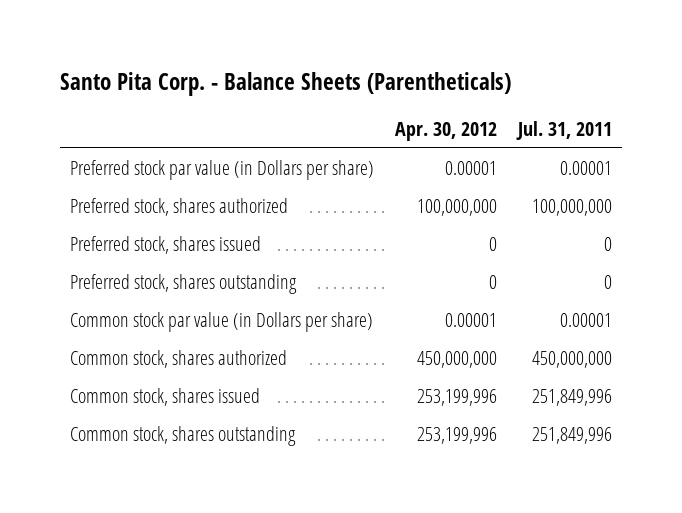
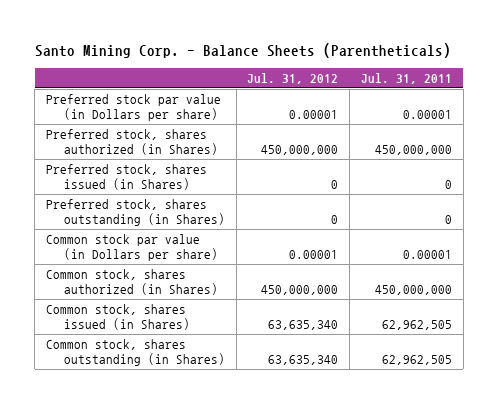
- Santo Pita Corp. - Balance Sheets (Parentheticals)
+ Santo Mining Corp. - Balance Sheets (Parentheticals)
- | Apr. 30, 2012 | Jul. 31, 2011
+ | Jul. 31, 2012 | Jul. 31, 2011
- Preferred stock, shares authorized | 100,000,000 | 100,000,000
- Preferred stock, shares issued | 0 | 0
- Preferred stock, shares outstanding | 0 | 0
+ Preferred stock, shares authorized (in Shares) | 450,000,000 | 450,000,000
+ Preferred stock, shares issued (in Shares) | 0 | 0
+ Preferred stock, shares outstanding (in Shares) | 0 | 0
- Common stock, shares authorized | 450,000,000 | 450,000,000
- Common stock, shares issued | 253,199,996 | 251,849,996
- Common stock, shares outstanding | 253,199,996 | 251,849,996
+ Common stock, shares authorized (in Shares) | 450,000,000 | 450,000,000
+ Common stock, shares issued (in Shares) | 63,635,340 | 62,962,505
+ Common stock, shares outstanding (in Shares) | 63,635,340 | 62,962,505

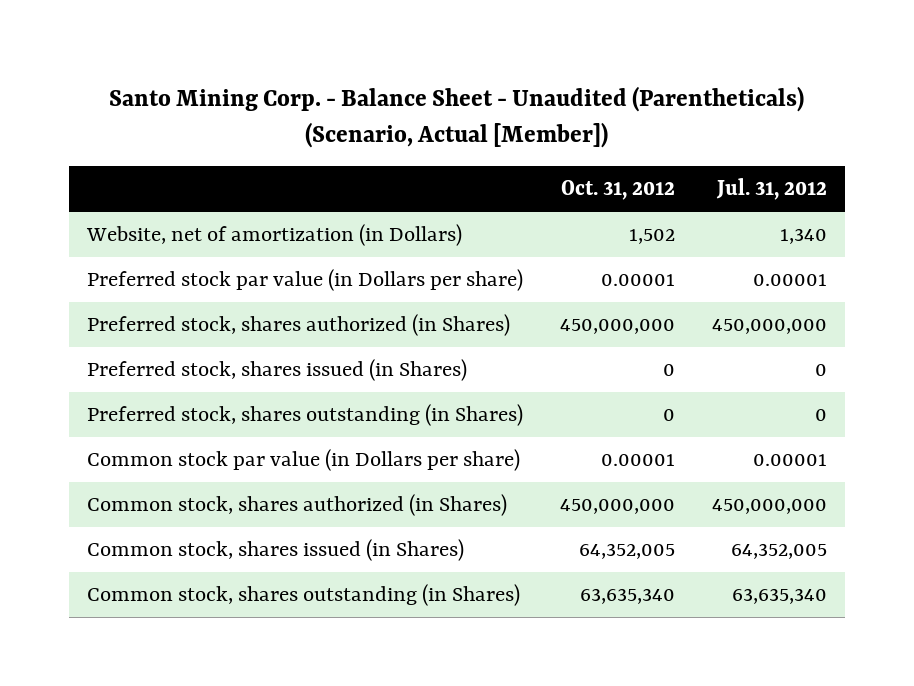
- Santo Mining Corp. - Balance Sheets (Parentheticals)
+ Santo Mining Corp. - Balance Sheet - Unaudited (Parentheticals) (Scenario, Actual [Member])
- | Jul. 31, 2012 | Jul. 31, 2011
+ | Oct. 31, 2012 | Jul. 31, 2012
+ Website, net of amortization (in Dollars) | 1,502 | 1,340
- Common stock, shares issued (in Shares) | 63,635,340 | 62,962,505
+ Common stock, shares issued (in Shares) | 64,352,005 | 64,352,005

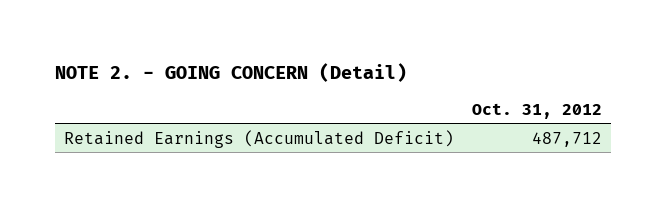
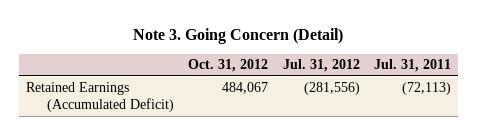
- NOTE 2. - GOING CONCERN (Detail)
+ Note 3. Going Concern (Detail)
- | Oct. 31, 2012
+ | Oct. 31, 2012 | Jul. 31, 2012 | Jul. 31, 2011
- Retained Earnings (Accumulated Deficit) | 487,712
+ Retained Earnings (Accumulated Deficit) | 484,067 | (281,556) | (72,113)

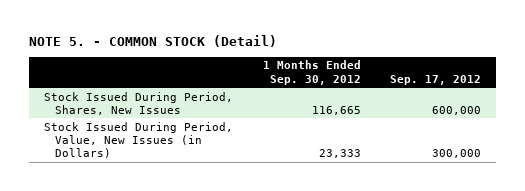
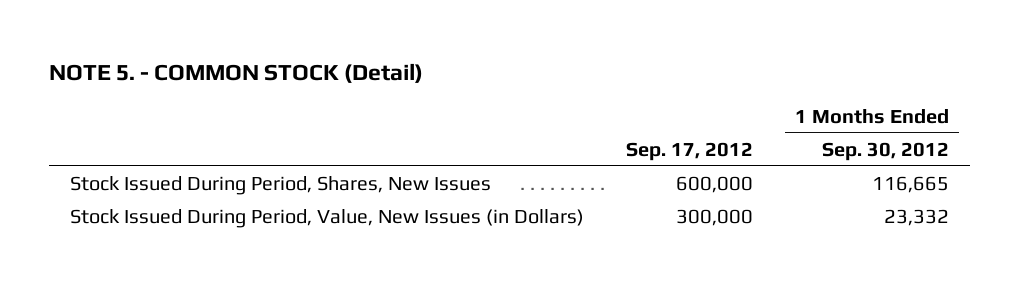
- | 1 Months Ended Sep. 30, 2012 | Sep. 17, 2012
+ | Sep. 17, 2012 | 1 Months Ended Sep. 30, 2012
- Stock Issued During Period, Value, New Issues (in Dollars) | 23,333 | 300,000
+ Stock Issued During Period, Value, New Issues (in Dollars) | 300,000 | 23,332

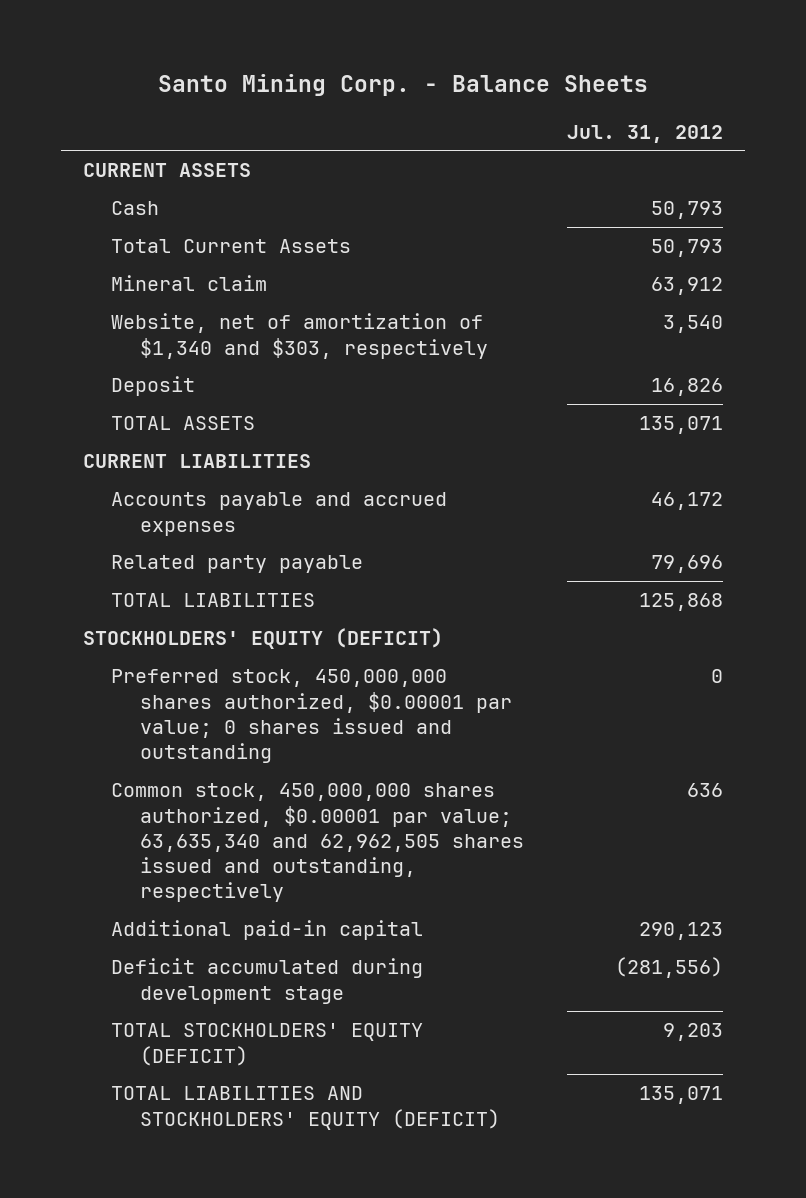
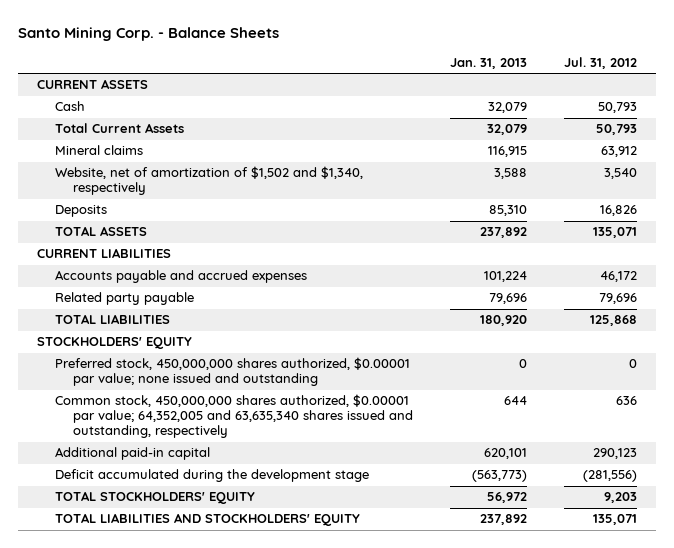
- | Jul. 31, 2012
+ | Jan. 31, 2013 | Jul. 31, 2012
- Mineral claim | 63,912
- Website, net of amortization of $1,340 and $303, respectively | 3,540
- Deposit | 16,826
+ Mineral claims | 116,915 | 63,912
+ Website, net of amortization of $1,502 and $1,340, respectively | 3,588 | 3,540
+ Deposits | 85,310 | 16,826
- STOCKHOLDERS' EQUITY (DEFICIT)
- Preferred stock, 450,000,000 shares authorized, $0.00001 par value; 0 shares issued and outstanding | 0
- Common stock, 450,000,000 shares authorized, $0.00001 par value; 63,635,340 and 62,962,505 shares issued and outstanding, respectively | 636
+ STOCKHOLDERS' EQUITY
+ Preferred stock, 450,000,000 shares authorized, $0.00001 par value; none issued and outstanding | 0 | 0
+ Common stock, 450,000,000 shares authorized, $0.00001 par value; 64,352,005 and 63,635,340 shares issued and outstanding, respectively | 644 | 636
- Deficit accumulated during development stage | (281,556)
- TOTAL STOCKHOLDERS' EQUITY (DEFICIT) | 9,203
- TOTAL LIABILITIES AND STOCKHOLDERS' EQUITY (DEFICIT) | 135,071
+ Deficit accumulated during the development stage | (563,773) | (281,556)
+ TOTAL STOCKHOLDERS' EQUITY | 56,972 | 9,203
+ TOTAL LIABILITIES AND STOCKHOLDERS' EQUITY | 237,892 | 135,071

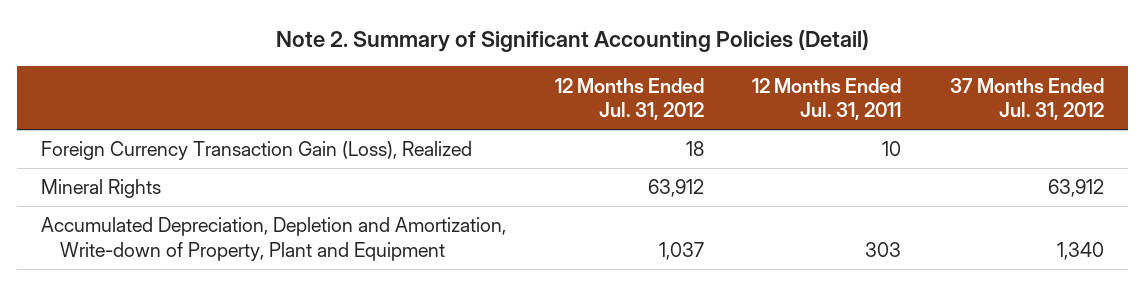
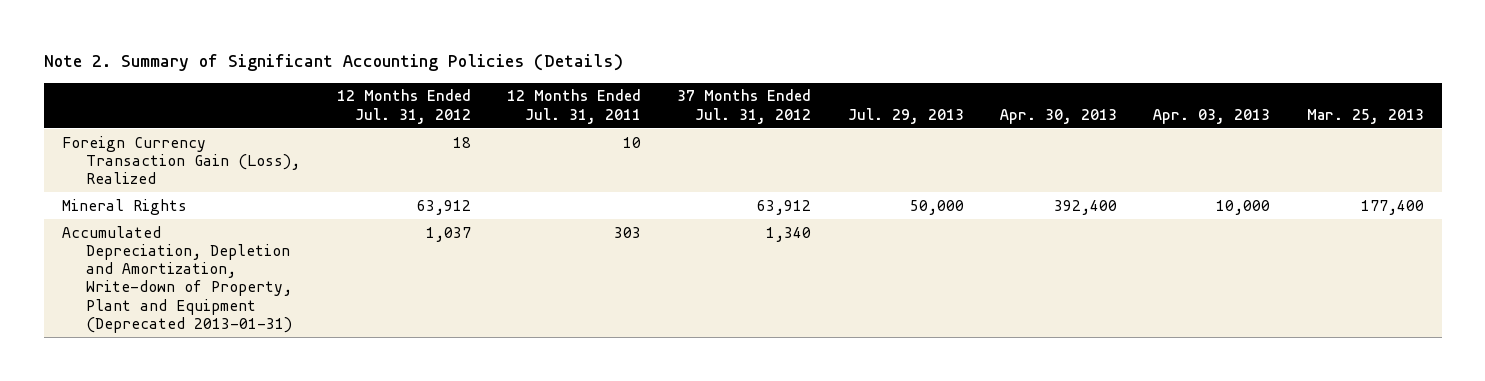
- Note 2. Summary of Significant Accounting Policies (Detail)
+ Note 2. Summary of Significant Accounting Policies (Details)
- | 12 Months Ended Jul. 31, 2012 | 12 Months Ended Jul. 31, 2011 | 37 Months Ended Jul. 31, 2012
+ | 12 Months Ended Jul. 31, 2012 | 12 Months Ended Jul. 31, 2011 | 37 Months Ended Jul. 31, 2012 | Jul. 29, 2013 | Apr. 30, 2013 | Apr. 03, 2013 | Mar. 25, 2013
- Accumulated Depreciation, Depletion and Amortization, Write-down of Property, Plant and Equipment | 1,037 | 303 | 1,340
+ Accumulated Depreciation, Depletion and Amortization, Write-down of Property, Plant and Equipment (Deprecated 2013-01-31) | 1,037 | 303 | 1,340 | | | |

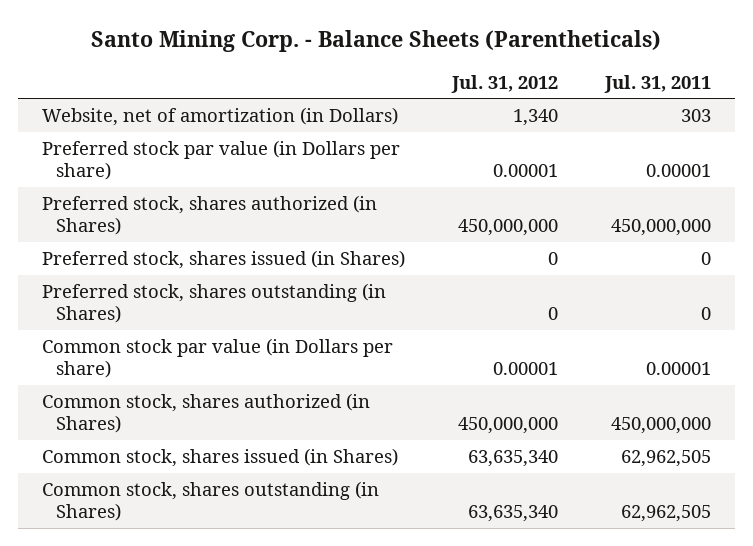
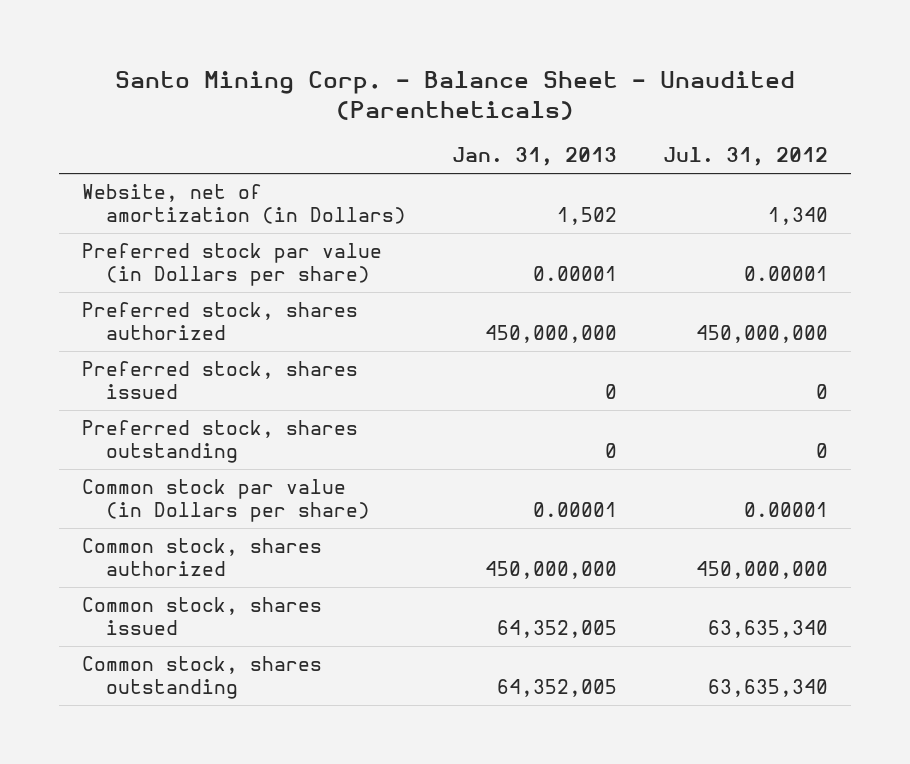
- Santo Mining Corp. - Balance Sheets (Parentheticals)
+ Santo Mining Corp. - Balance Sheet - Unaudited (Parentheticals)
- | Jul. 31, 2012 | Jul. 31, 2011
+ | Jan. 31, 2013 | Jul. 31, 2012
- Preferred stock, shares authorized (in Shares) | 450,000,000 | 450,000,000
- Preferred stock, shares issued (in Shares) | 0 | 0
- Preferred stock, shares outstanding (in Shares) | 0 | 0
+ Preferred stock, shares authorized | 450,000,000 | 450,000,000
+ Preferred stock, shares issued | 0 | 0
+ Preferred stock, shares outstanding | 0 | 0
- Common stock, shares authorized (in Shares) | 450,000,000 | 450,000,000
- Common stock, shares issued (in Shares) | 63,635,340 | 62,962,505
- Common stock, shares outstanding (in Shares) | 63,635,340 | 62,962,505
+ Common stock, shares authorized | 450,000,000 | 450,000,000
+ Common stock, shares issued | 64,352,005 | 63,635,340
+ Common stock, shares outstanding | 64,352,005 | 63,635,340

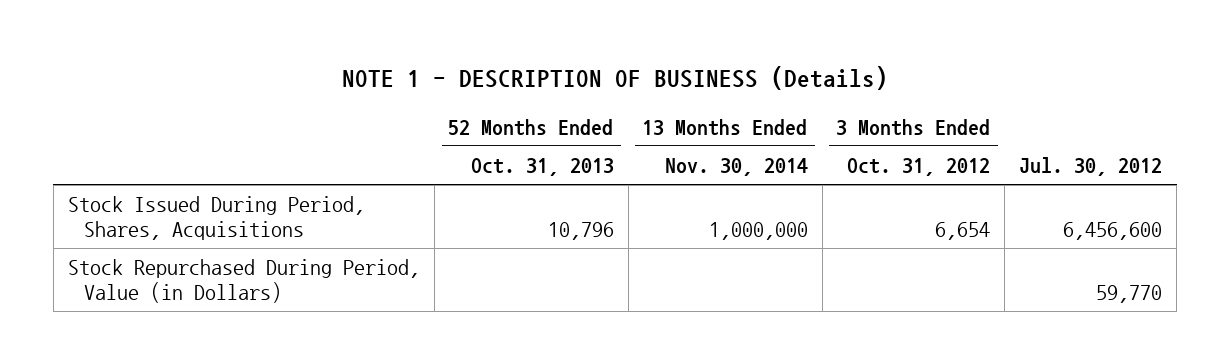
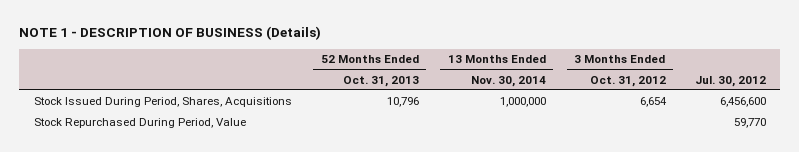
- Stock Repurchased During Period, Value (in Dollars) | | | | 59,770
+ Stock Repurchased During Period, Value | | | | 59,770

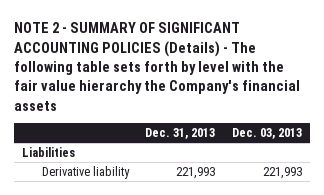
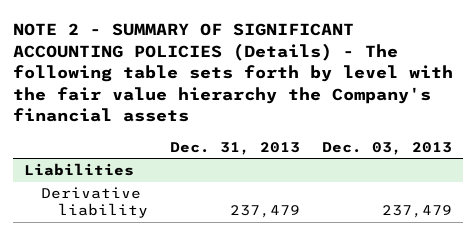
- Derivative liability | 221,993 | 221,993
+ Derivative liability | 237,479 | 237,479

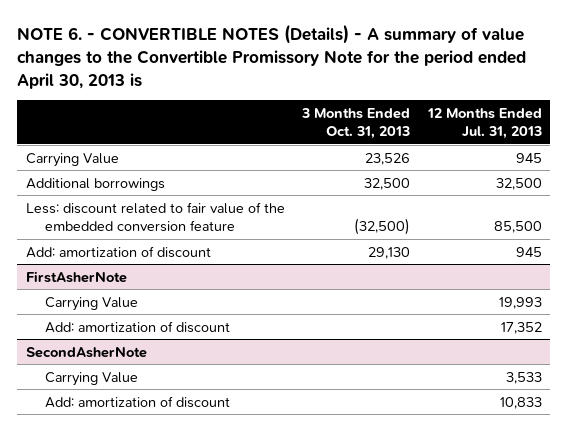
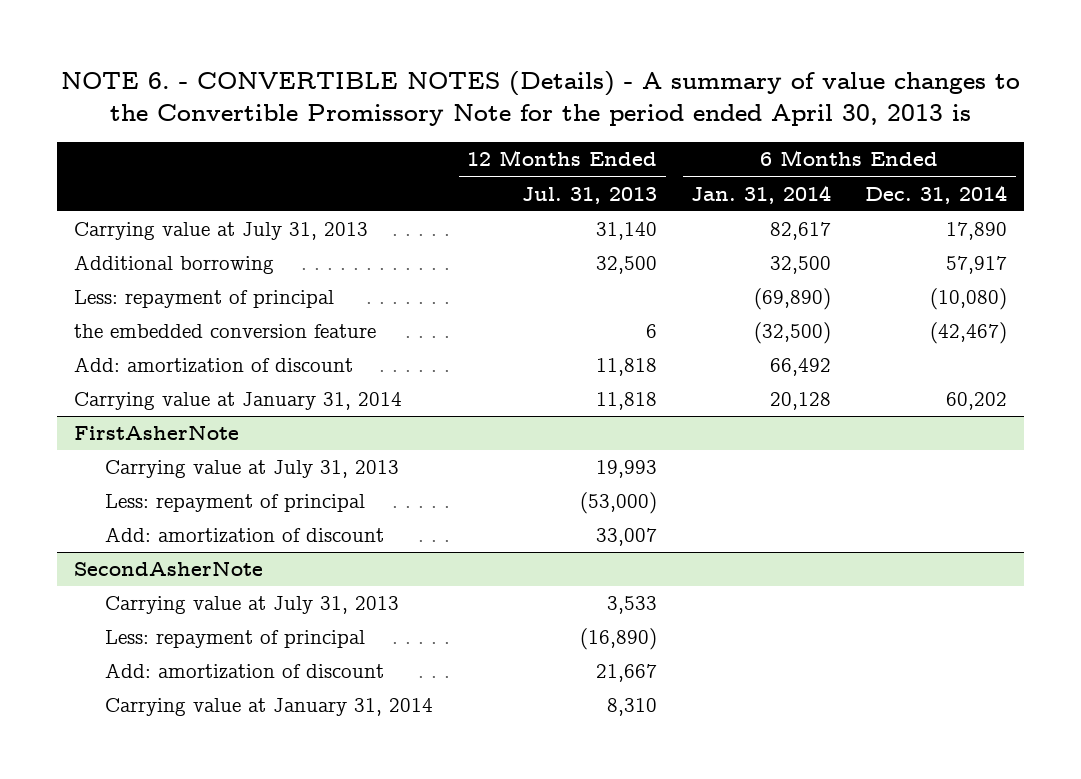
- | 3 Months Ended Oct. 31, 2013 | 12 Months Ended Jul. 31, 2013
+ | 12 Months Ended Jul. 31, 2013 | 6 Months Ended Jan. 31, 2014 | 6 Months Ended Dec. 31, 2014
- Carrying Value | 23,526 | 945
- Additional borrowings | 32,500 | 32,500
- Less: discount related to fair value of the embedded conversion feature | (32,500) | 85,500
- Add: amortization of discount | 29,130 | 945
+ Carrying value at July 31, 2013 | 31,140 | 82,617 | 17,890
+ Additional borrowing | 32,500 | 32,500 | 57,917
+ Less: repayment of principal | | (69,890) | (10,080)
+ the embedded conversion feature | 6 | (32,500) | (42,467)
+ Add: amortization of discount | 11,818 | 66,492 |
+ Carrying value at January 31, 2014 | 11,818 | 20,128 | 60,202
@ FirstAsherNote
- Carrying Value | | 19,993
- Add: amortization of discount | | 17,352
+ Carrying value at July 31, 2013 | 19,993 | |
+ Less: repayment of principal | (53,000) | |
+ Add: amortization of discount | 33,007 | |
@ SecondAsherNote
- Carrying Value | | 3,533
- Add: amortization of discount | | 10,833
+ Carrying value at July 31, 2013 | 3,533 | |
+ Less: repayment of principal | (16,890) | |
+ Add: amortization of discount | 21,667 | |
+ Carrying value at January 31, 2014 | 8,310 | |

